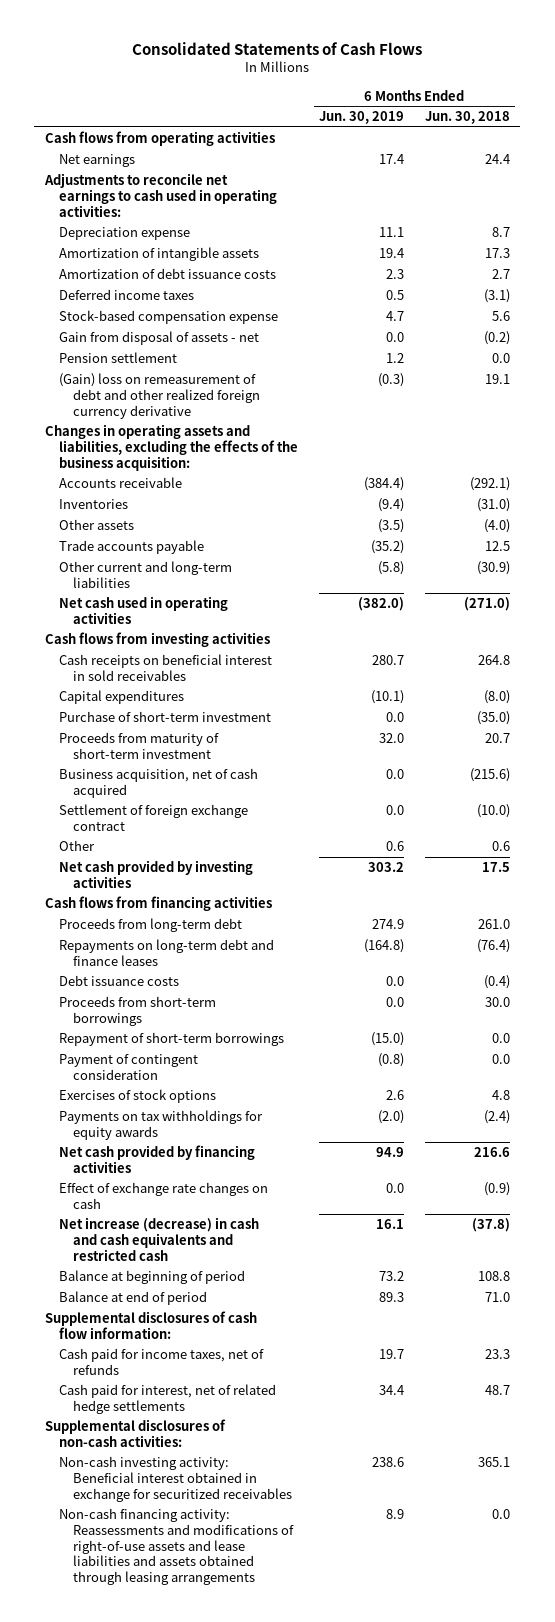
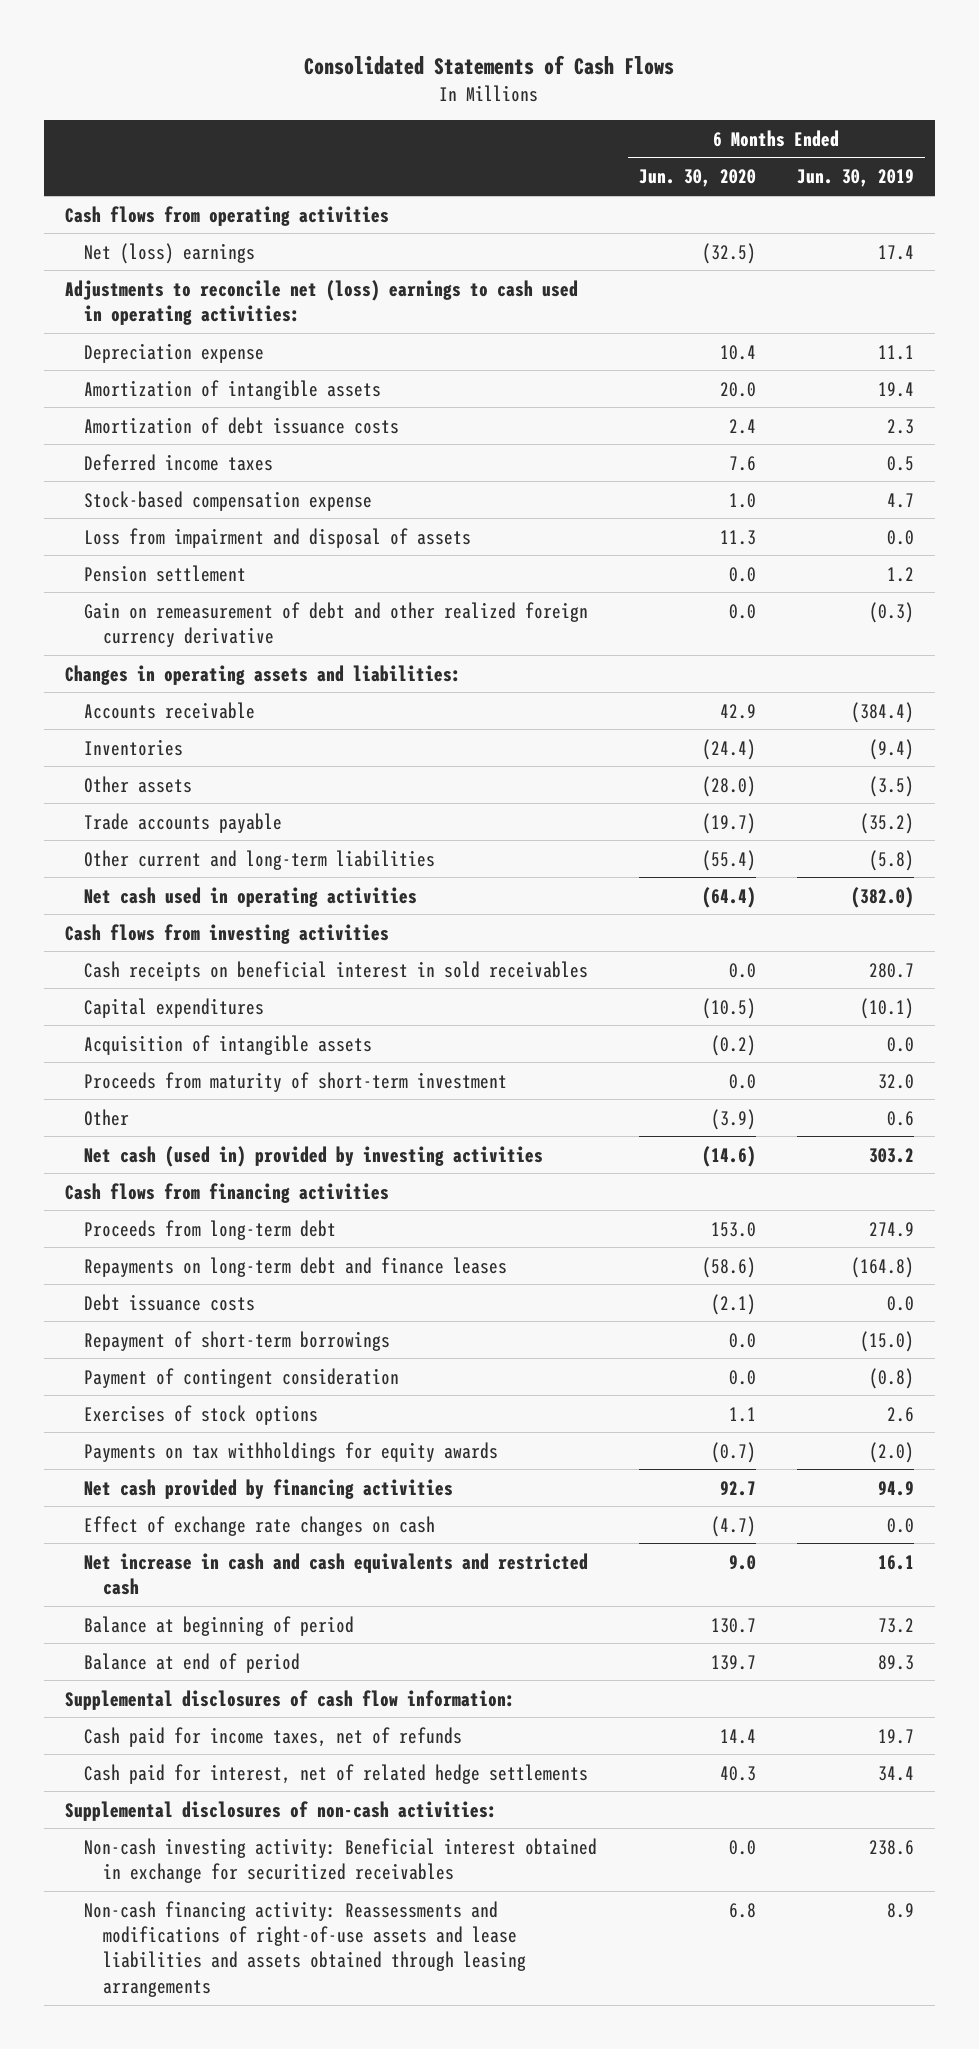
- | 6 Months Ended Jun. 30, 2019 | 6 Months Ended Jun. 30, 2018
+ | 6 Months Ended Jun. 30, 2020 | 6 Months Ended Jun. 30, 2019
- Net earnings | 17.4 | 24.4
- Adjustments to reconcile net earnings to cash used in operating activities:
+ Net (loss) earnings | (32.5) | 17.4
+ Adjustments to reconcile net (loss) earnings to cash used in operating activities:
- Gain from disposal of assets - net | 0.0 | (0.2)
+ Loss from impairment and disposal of assets | 11.3 | 0.0
- (Gain) loss on remeasurement of debt and other realized foreign currency derivative | (0.3) | 19.1
- Changes in operating assets and liabilities, excluding the effects of the business acquisition:
+ Gain on remeasurement of debt and other realized foreign currency derivative | 0.0 | (0.3)
+ Changes in operating assets and liabilities:
- Purchase of short-term investment | 0.0 | (35.0)
+ Acquisition of intangible assets | (0.2) | 0.0
- Business acquisition, net of cash acquired | 0.0 | (215.6)
- Settlement of foreign exchange contract | 0.0 | (10.0)
- Net cash provided by investing activities | 303.2 | 17.5
+ Net cash (used in) provided by investing activities | (14.6) | 303.2
- Proceeds from short-term borrowings | 0.0 | 30.0
- Net increase (decrease) in cash and cash equivalents and restricted cash | 16.1 | (37.8)
+ Net increase in cash and cash equivalents and restricted cash | 9.0 | 16.1

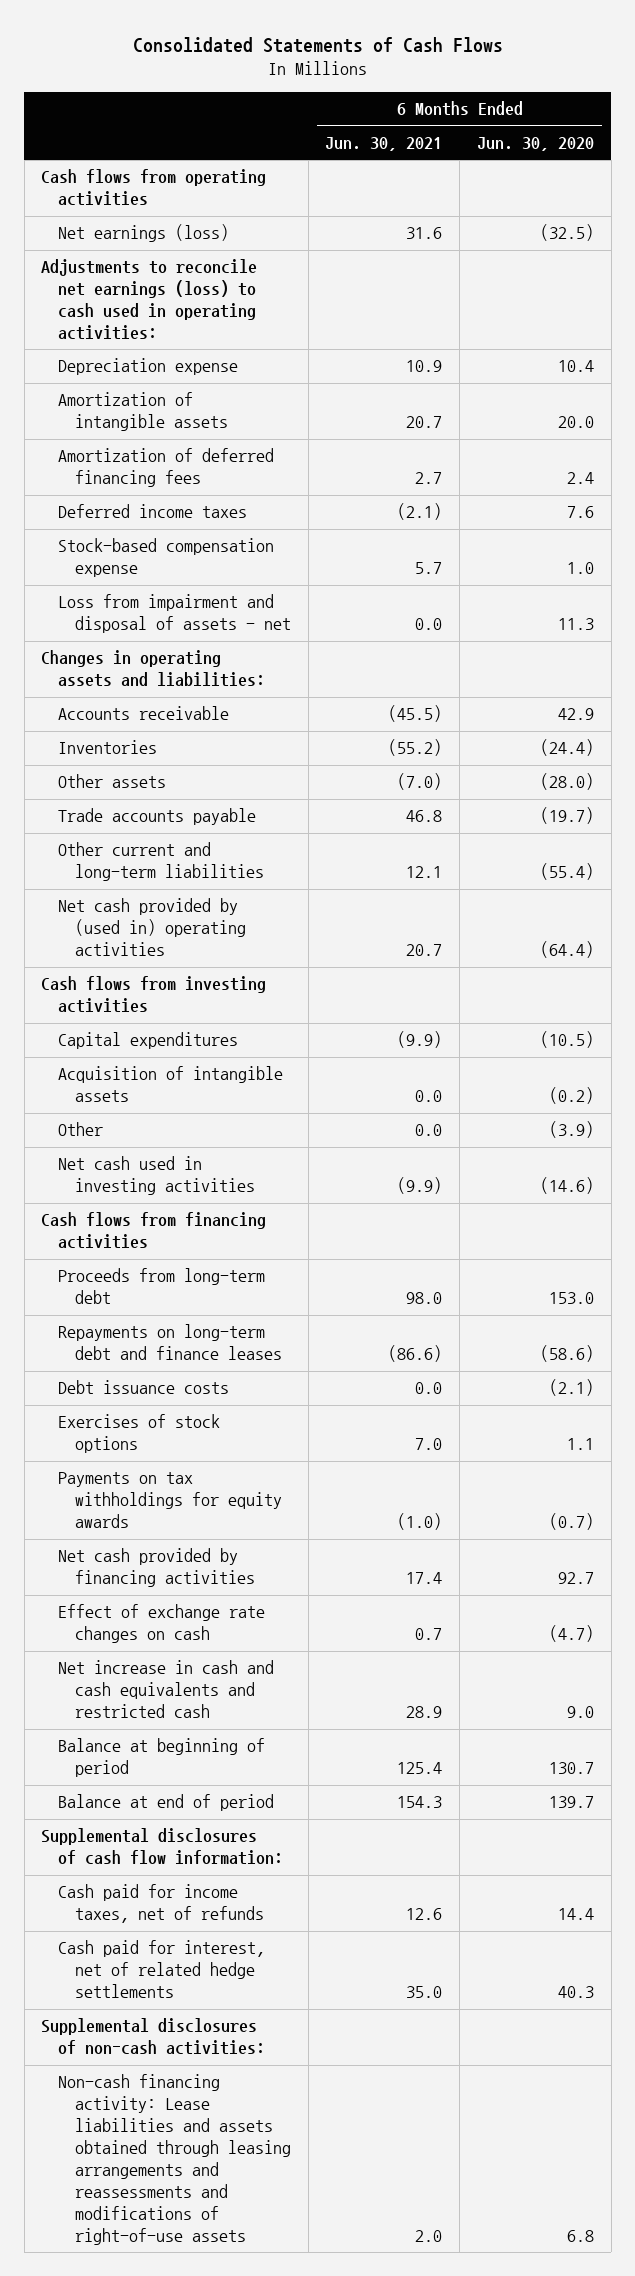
- | 6 Months Ended Jun. 30, 2020 | 6 Months Ended Jun. 30, 2019
+ | 6 Months Ended Jun. 30, 2021 | 6 Months Ended Jun. 30, 2020
- Net (loss) earnings | (32.5) | 17.4
- Adjustments to reconcile net (loss) earnings to cash used in operating activities:
+ Net earnings (loss) | 31.6 | (32.5)
+ Adjustments to reconcile net earnings (loss) to cash used in operating activities:
- Amortization of debt issuance costs | 2.4 | 2.3
+ Amortization of deferred financing fees | 2.7 | 2.4
- Loss from impairment and disposal of assets | 11.3 | 0.0
- Pension settlement | 0.0 | 1.2
- Gain on remeasurement of debt and other realized foreign currency derivative | 0.0 | (0.3)
+ Loss from impairment and disposal of assets - net | 0.0 | 11.3
- Net cash used in operating activities | (64.4) | (382.0)
+ Net cash provided by (used in) operating activities | 20.7 | (64.4)
- Cash receipts on beneficial interest in sold receivables | 0.0 | 280.7
- Proceeds from maturity of short-term investment | 0.0 | 32.0
- Net cash (used in) provided by investing activities | (14.6) | 303.2
+ Net cash used in investing activities | (9.9) | (14.6)
- Repayment of short-term borrowings | 0.0 | (15.0)
- Payment of contingent consideration | 0.0 | (0.8)
- Non-cash investing activity: Beneficial interest obtained in exchange for securitized receivables | 0.0 | 238.6
- Non-cash financing activity: Reassessments and modifications of right-of-use assets and lease liabilities and assets obtained through leasing arrangements | 6.8 | 8.9
+ Non-cash financing activity: Lease liabilities and assets obtained through leasing arrangements and reassessments and modifications of right-of-use assets | 2.0 | 6.8

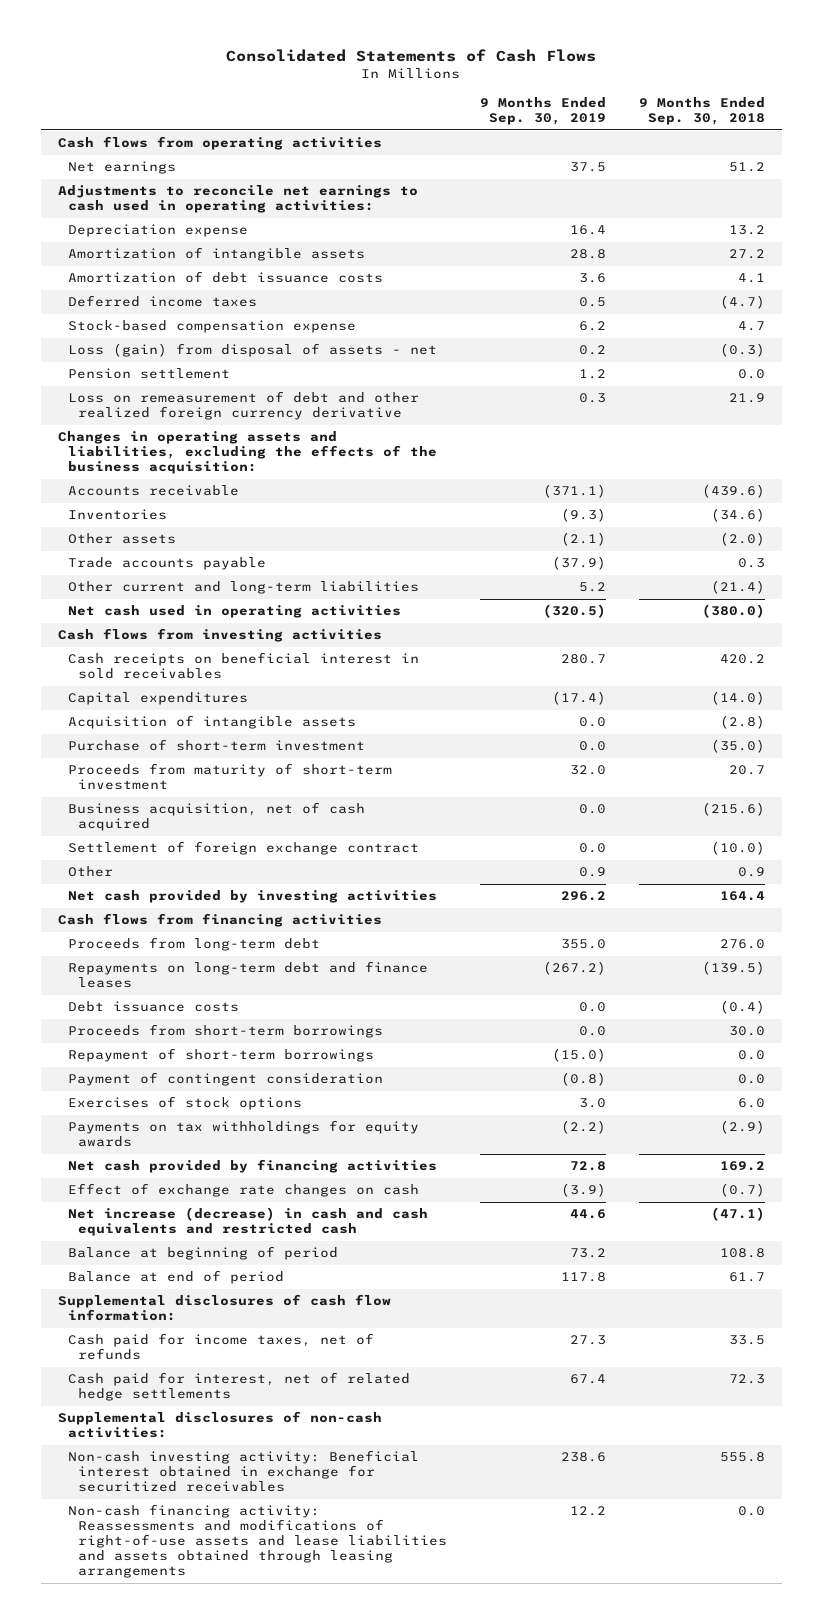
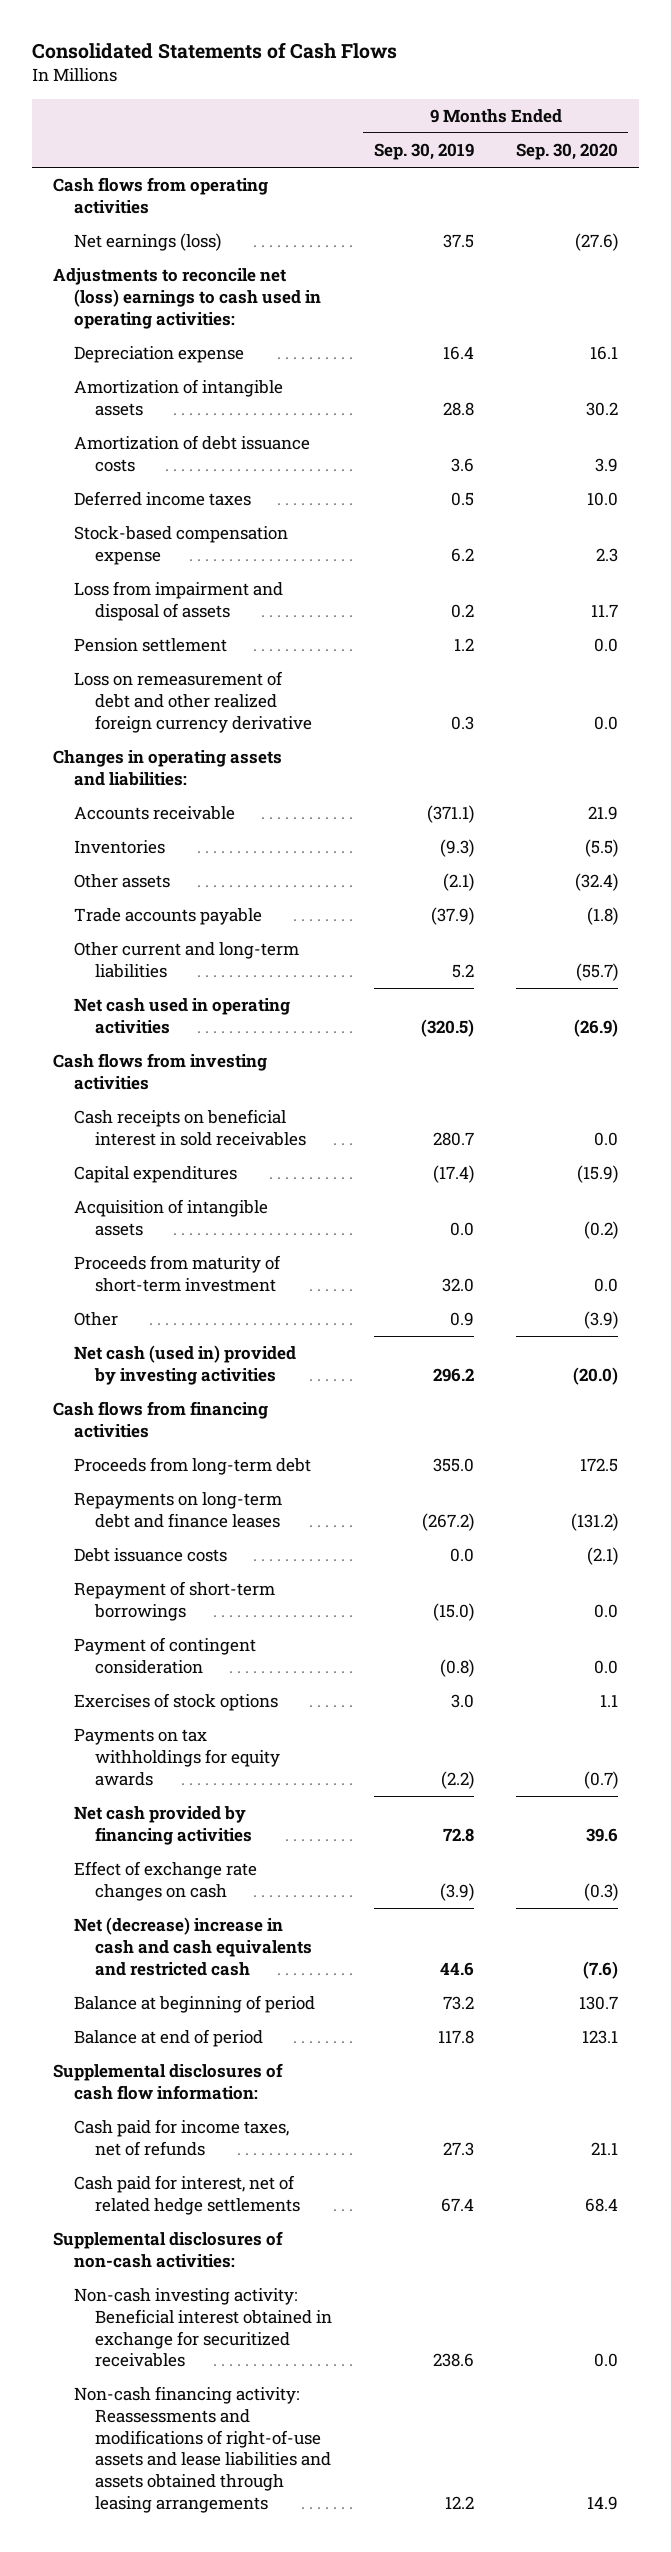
- | 9 Months Ended Sep. 30, 2019 | 9 Months Ended Sep. 30, 2018
+ | 9 Months Ended Sep. 30, 2019 | 9 Months Ended Sep. 30, 2020
- Net earnings | 37.5 | 51.2
- Adjustments to reconcile net earnings to cash used in operating activities:
+ Net earnings (loss) | 37.5 | (27.6)
+ Adjustments to reconcile net (loss) earnings to cash used in operating activities:
- Loss (gain) from disposal of assets - net | 0.2 | (0.3)
+ Loss from impairment and disposal of assets | 0.2 | 11.7
- Changes in operating assets and liabilities, excluding the effects of the business acquisition:
+ Changes in operating assets and liabilities:
- Purchase of short-term investment | 0.0 | (35.0)
- Business acquisition, net of cash acquired | 0.0 | (215.6)
- Settlement of foreign exchange contract | 0.0 | (10.0)
- Net cash provided by investing activities | 296.2 | 164.4
+ Net cash (used in) provided by investing activities | 296.2 | (20.0)
- Proceeds from short-term borrowings | 0.0 | 30.0
- Net increase (decrease) in cash and cash equivalents and restricted cash | 44.6 | (47.1)
+ Net (decrease) increase in cash and cash equivalents and restricted cash | 44.6 | (7.6)

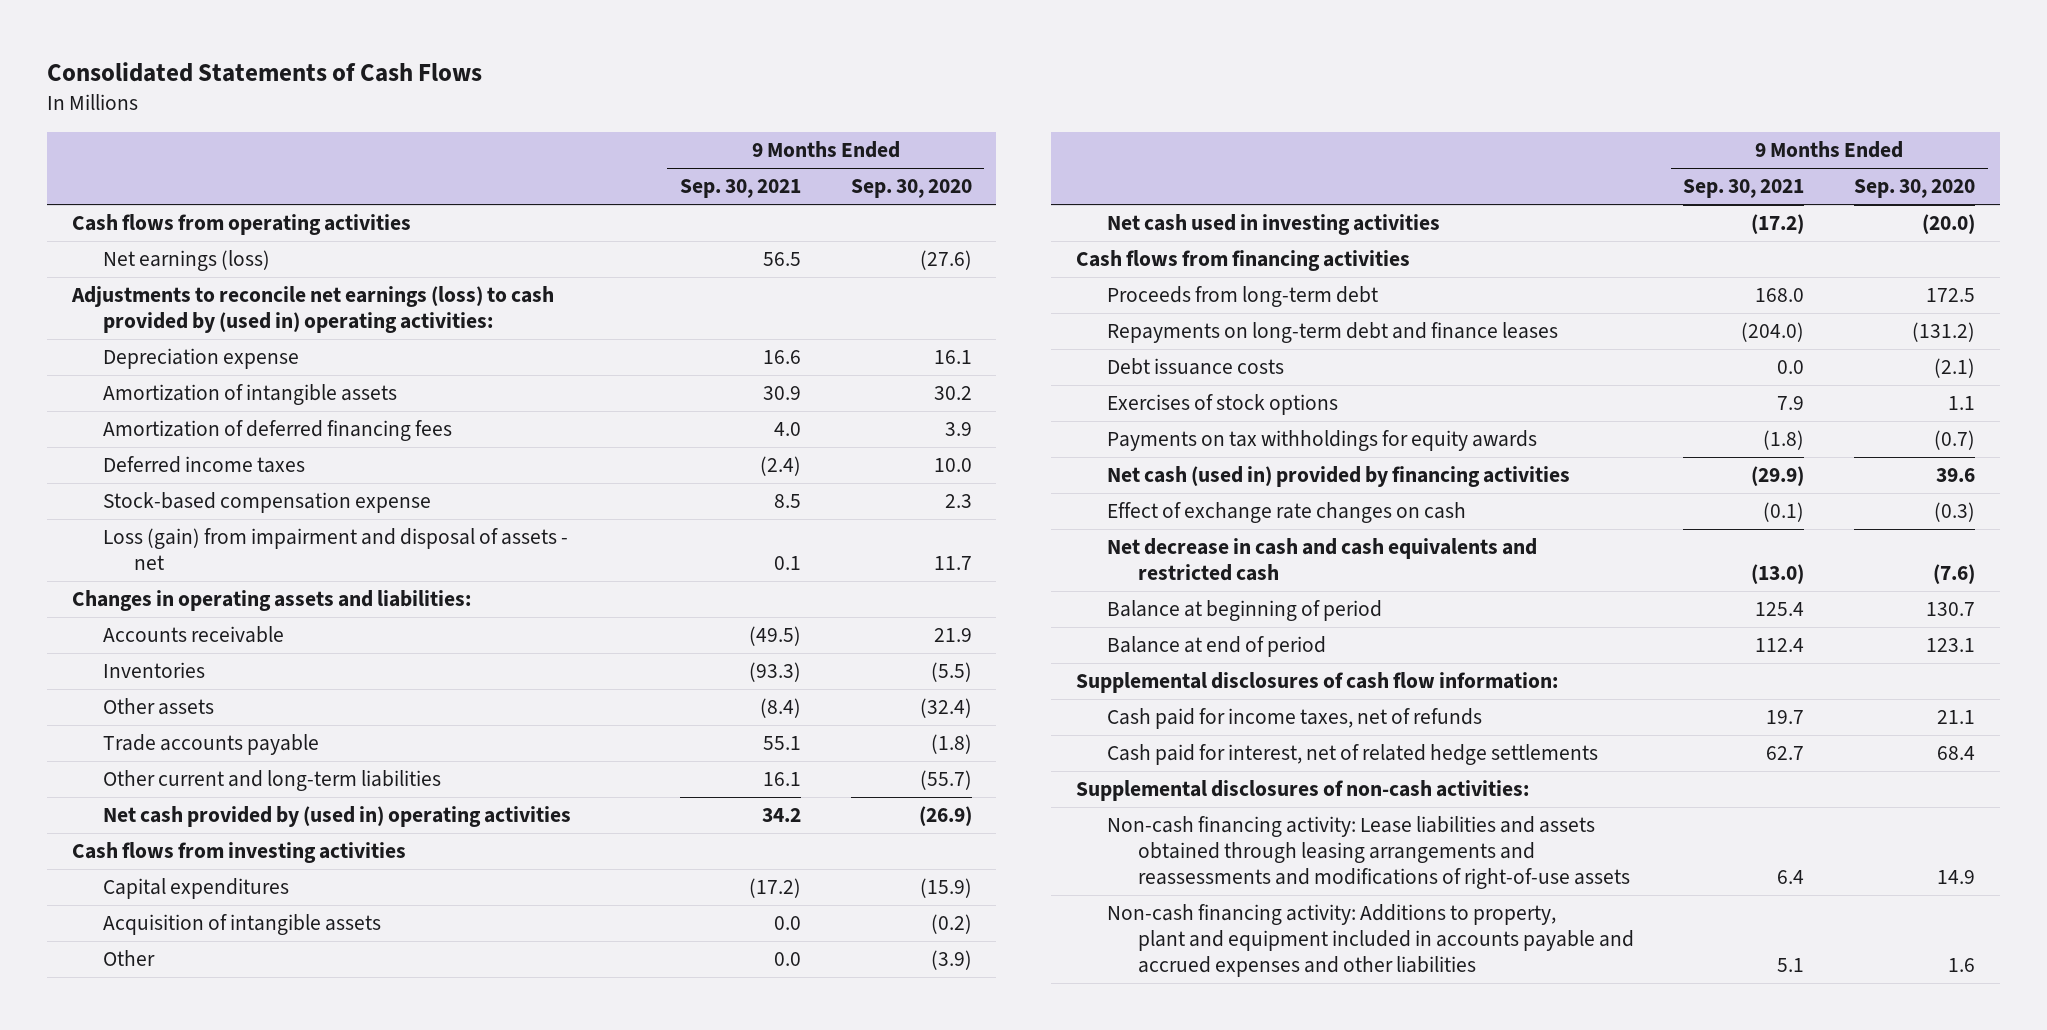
- | 9 Months Ended Sep. 30, 2019 | 9 Months Ended Sep. 30, 2020
+ | 9 Months Ended Sep. 30, 2021 | 9 Months Ended Sep. 30, 2020
- Adjustments to reconcile net (loss) earnings to cash used in operating activities:
+ Adjustments to reconcile net earnings (loss) to cash provided by (used in) operating activities:
- Amortization of debt issuance costs | 3.6 | 3.9
+ Amortization of deferred financing fees | 4.0 | 3.9
- Loss from impairment and disposal of assets | 0.2 | 11.7
- Pension settlement | 1.2 | 0.0
- Loss on remeasurement of debt and other realized foreign currency derivative | 0.3 | 0.0
+ Loss (gain) from impairment and disposal of assets - net | 0.1 | 11.7
- Net cash used in operating activities | (320.5) | (26.9)
+ Net cash provided by (used in) operating activities | 34.2 | (26.9)
- Cash receipts on beneficial interest in sold receivables | 280.7 | 0.0
- Proceeds from maturity of short-term investment | 32.0 | 0.0
- Net cash (used in) provided by investing activities | 296.2 | (20.0)
+ Net cash used in investing activities | (17.2) | (20.0)
- Repayment of short-term borrowings | (15.0) | 0.0
- Payment of contingent consideration | (0.8) | 0.0
- Net cash provided by financing activities | 72.8 | 39.6
+ Net cash (used in) provided by financing activities | (29.9) | 39.6
- Net (decrease) increase in cash and cash equivalents and restricted cash | 44.6 | (7.6)
+ Net decrease in cash and cash equivalents and restricted cash | (13.0) | (7.6)
- Non-cash investing activity: Beneficial interest obtained in exchange for securitized receivables | 238.6 | 0.0
- Non-cash financing activity: Reassessments and modifications of right-of-use assets and lease liabilities and assets obtained through leasing arrangements | 12.2 | 14.9
+ Non-cash financing activity: Lease liabilities and assets obtained through leasing arrangements and reassessments and modifications of right-of-use assets | 6.4 | 14.9
+ Non-cash financing activity: Additions to property, plant and equipment included in accounts payable and accrued expenses and other liabilities | 5.1 | 1.6

